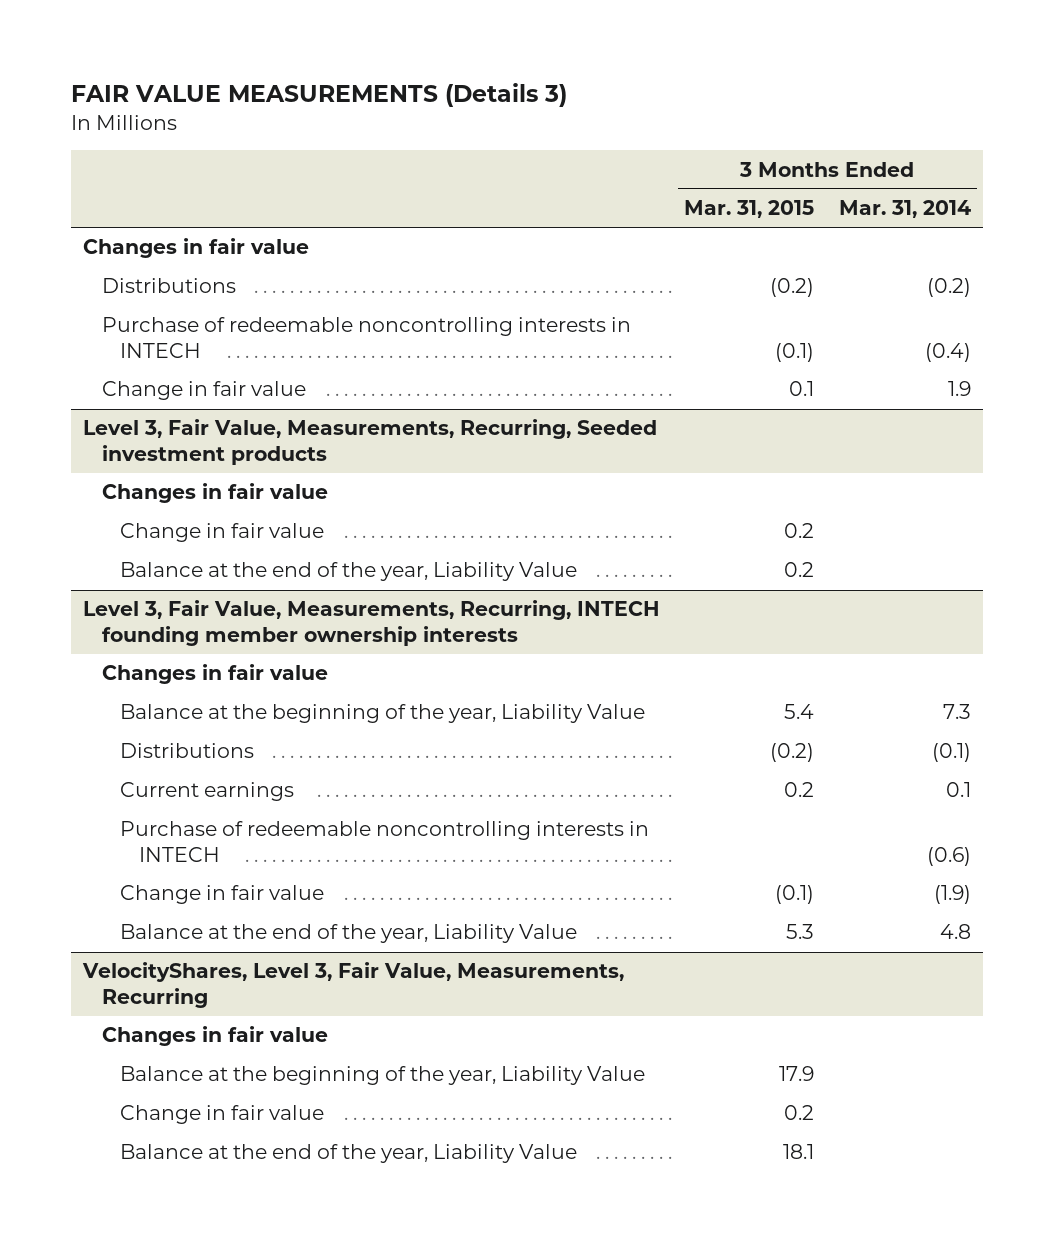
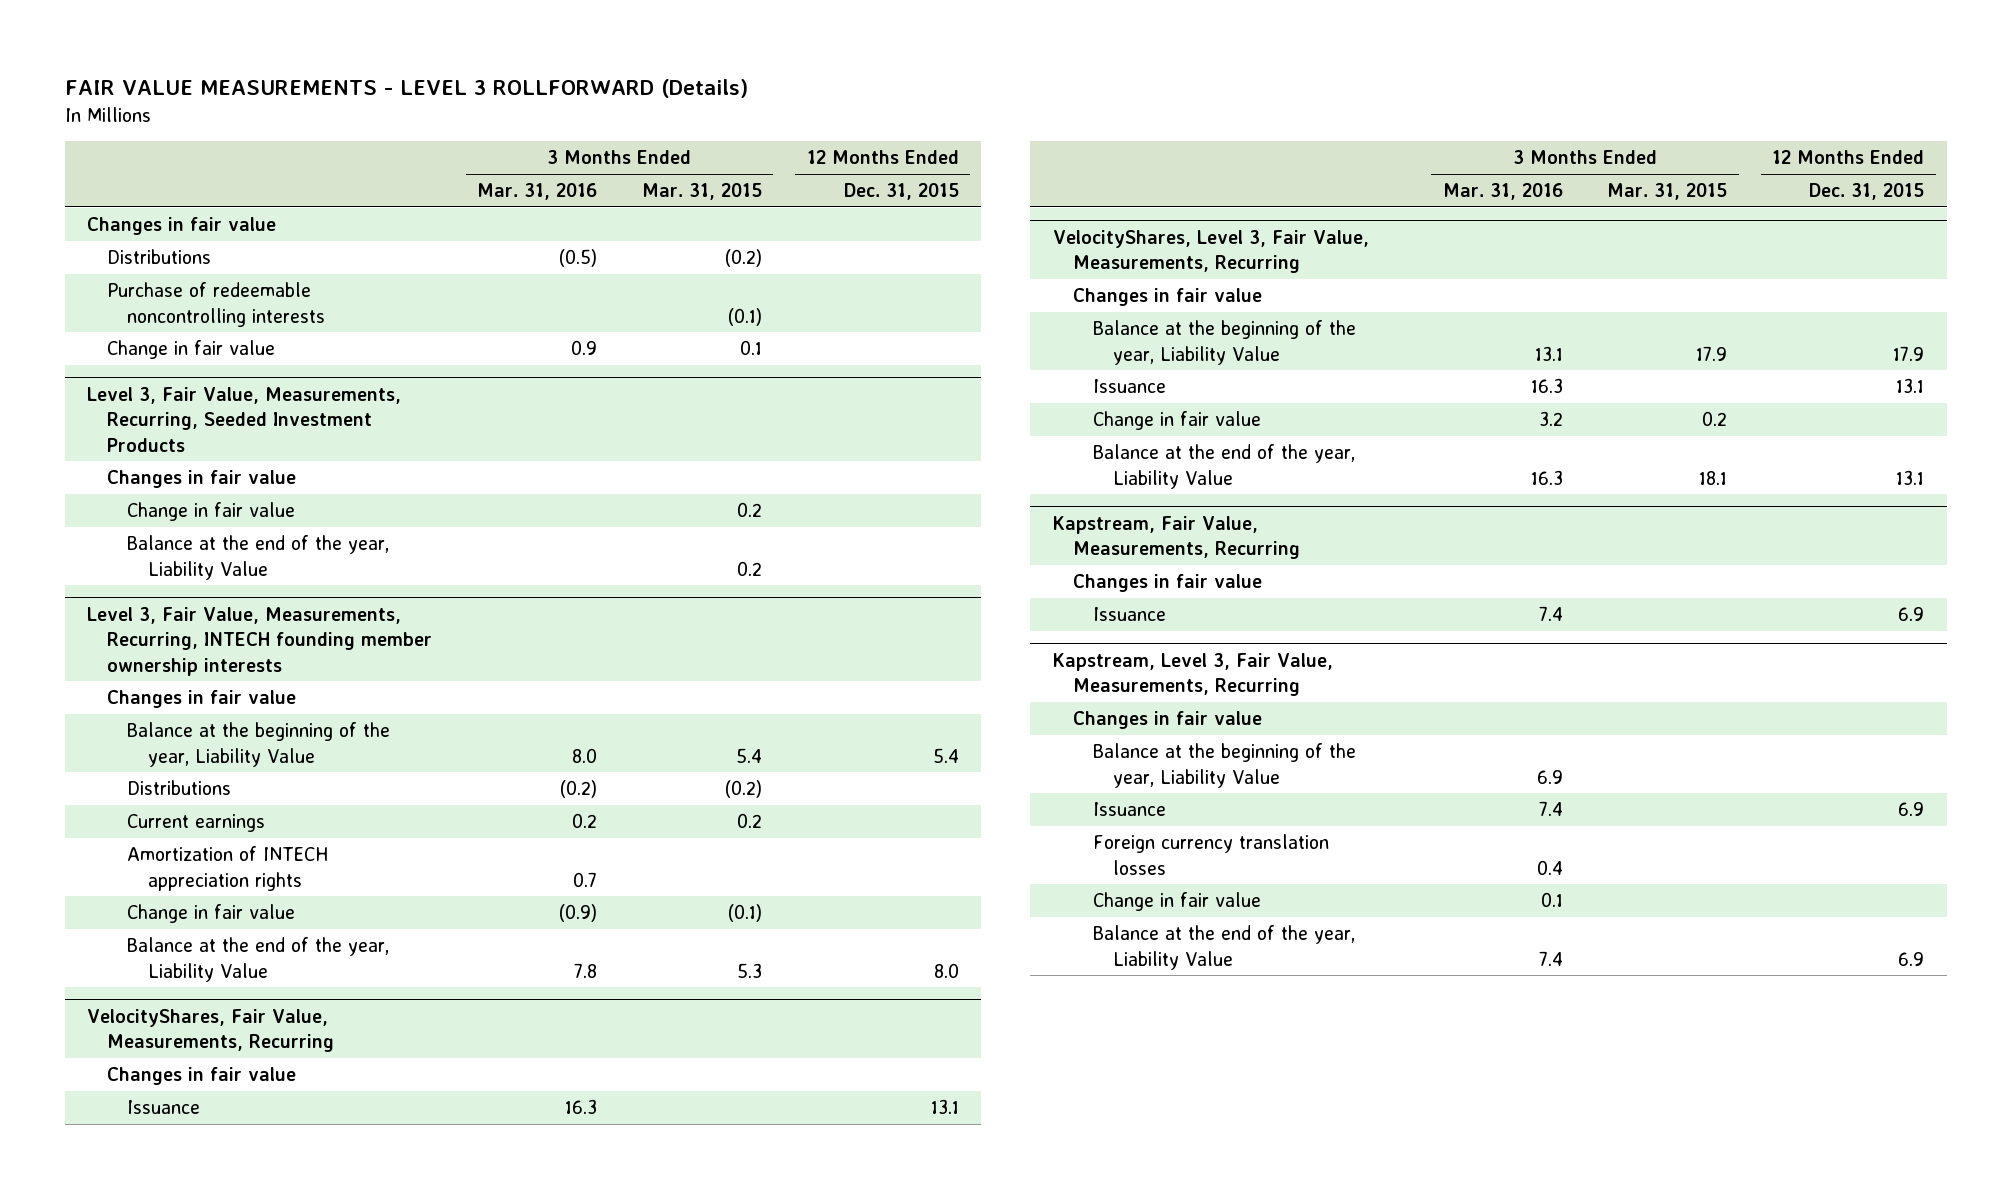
- FAIR VALUE MEASUREMENTS (Details 3)
+ FAIR VALUE MEASUREMENTS - LEVEL 3 ROLLFORWARD (Details)
- | 3 Months Ended Mar. 31, 2015 | 3 Months Ended Mar. 31, 2014
+ | 3 Months Ended Mar. 31, 2016 | 3 Months Ended Mar. 31, 2015 | 12 Months Ended Dec. 31, 2015
- Purchase of redeemable noncontrolling interests in INTECH | (0.1) | (0.4)
+ Purchase of redeemable noncontrolling interests | | (0.1) |
- Level 3, Fair Value, Measurements, Recurring, Seeded investment products
+ Level 3, Fair Value, Measurements, Recurring, Seeded Investment Products
@ Level 3, Fair Value, Measurements, Recurring, INTECH founding member ownership interests
- Purchase of redeemable noncontrolling interests in INTECH | | (0.6)
+ Amortization of INTECH appreciation rights | 0.7 | |
+ VelocityShares, Fair Value, Measurements, Recurring
+ Changes in fair value
+ Issuance | 16.3 | | 13.1
@ VelocityShares, Level 3, Fair Value, Measurements, Recurring
+ Issuance | 16.3 | | 13.1
+ Kapstream, Fair Value, Measurements, Recurring
+ Changes in fair value
+ Issuance | 7.4 | | 6.9
+ Kapstream, Level 3, Fair Value, Measurements, Recurring
+ Changes in fair value
+ Balance at the beginning of the year, Liability Value | 6.9 | |
+ Issuance | 7.4 | | 6.9
+ Foreign currency translation losses | 0.4 | |
+ Change in fair value | 0.1 | |
+ Balance at the end of the year, Liability Value | 7.4 | | 6.9

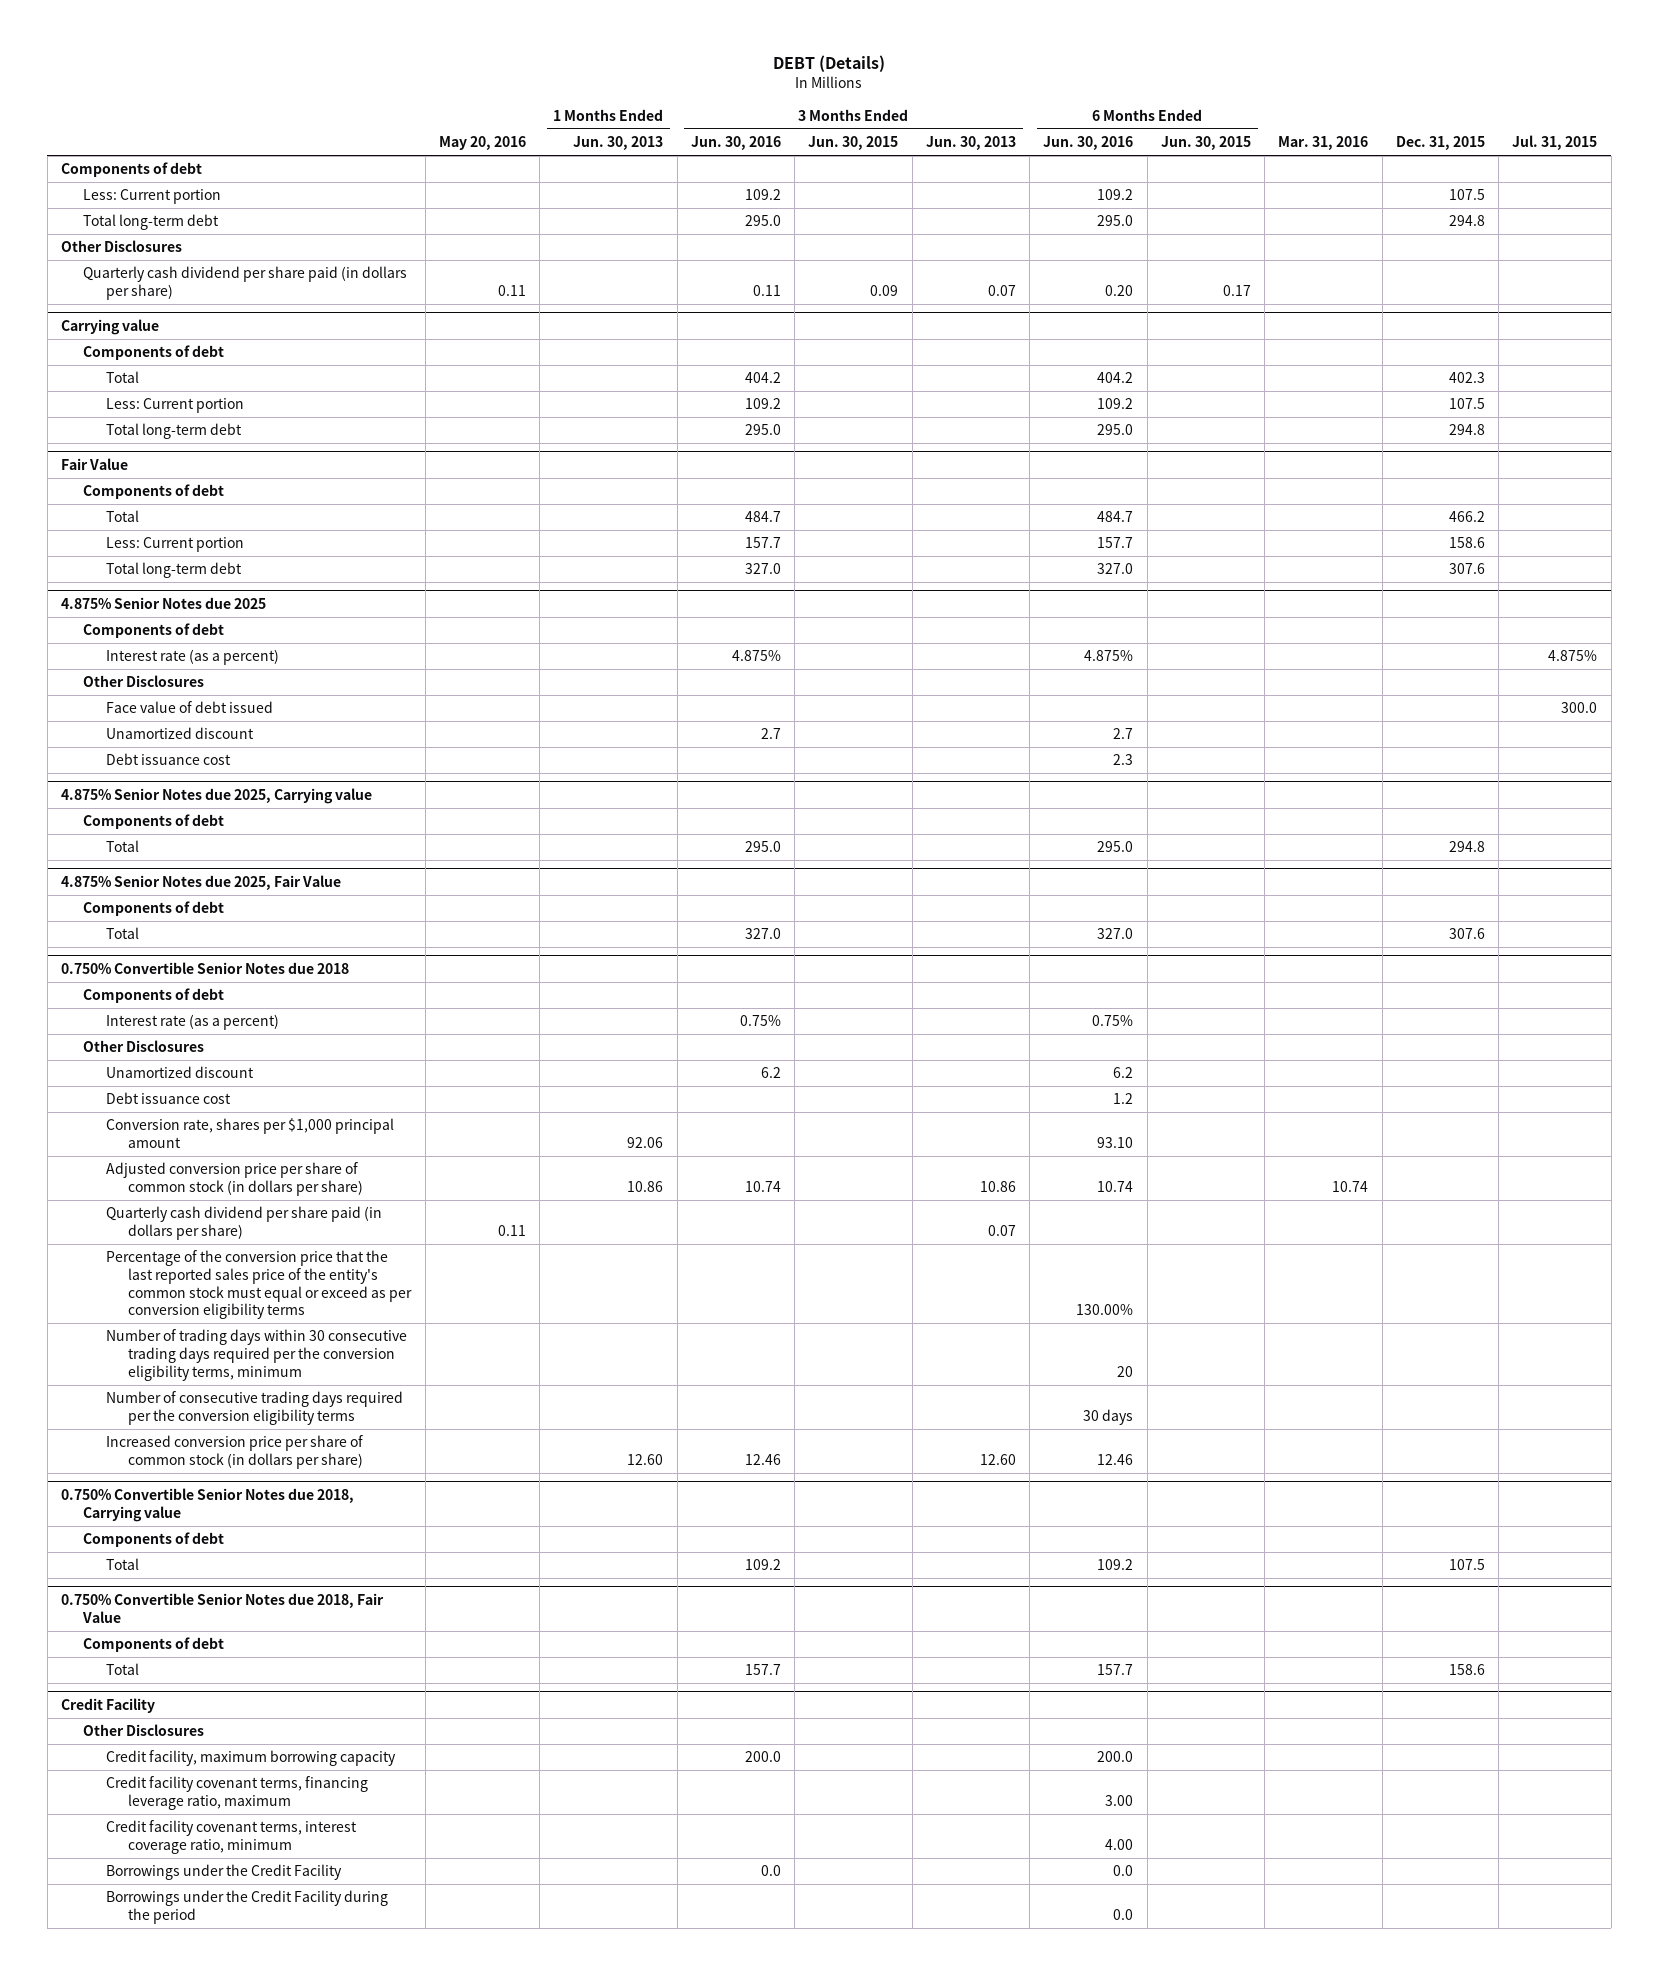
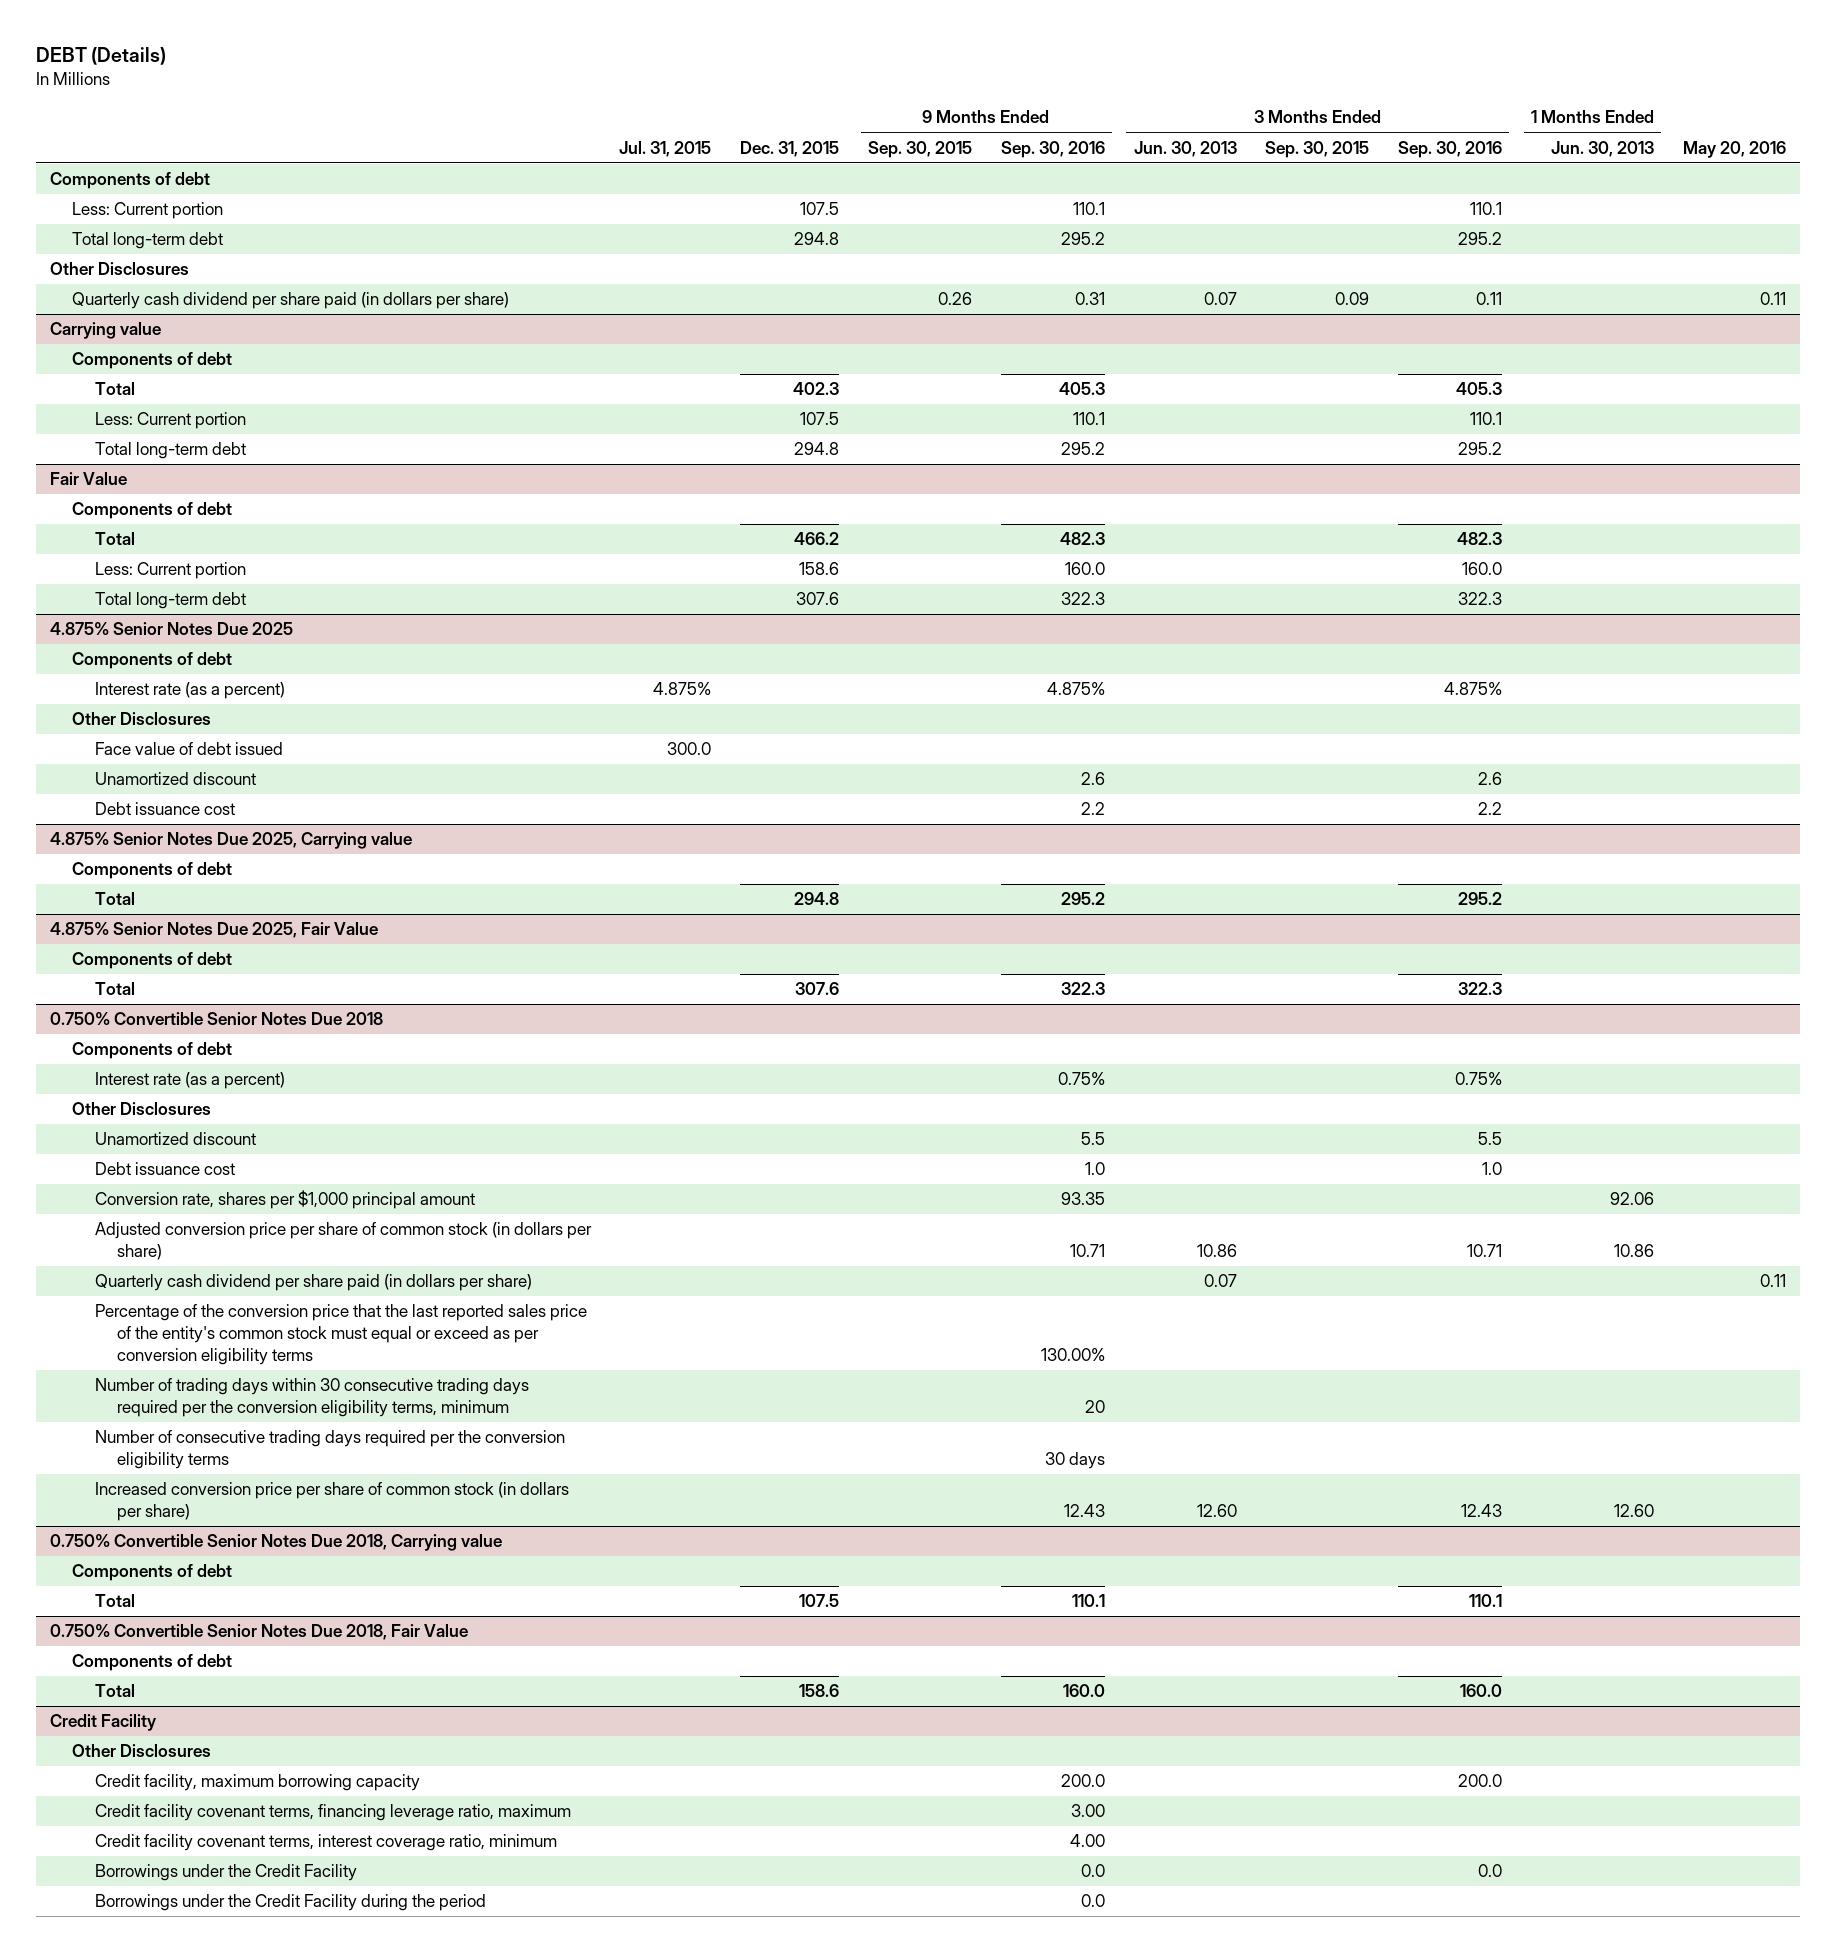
- | May 20, 2016 | 1 Months Ended Jun. 30, 2013 | 3 Months Ended Jun. 30, 2016 | 3 Months Ended Jun. 30, 2015 | 3 Months Ended Jun. 30, 2013 | 6 Months Ended Jun. 30, 2016 | 6 Months Ended Jun. 30, 2015 | Mar. 31, 2016 | Dec. 31, 2015 | Jul. 31, 2015
+ | Jul. 31, 2015 | Dec. 31, 2015 | 9 Months Ended Sep. 30, 2015 | 9 Months Ended Sep. 30, 2016 | 3 Months Ended Jun. 30, 2013 | 3 Months Ended Sep. 30, 2015 | 3 Months Ended Sep. 30, 2016 | 1 Months Ended Jun. 30, 2013 | May 20, 2016
- 4.875% Senior Notes due 2025
+ 4.875% Senior Notes Due 2025
- 4.875% Senior Notes due 2025, Carrying value
+ 4.875% Senior Notes Due 2025, Carrying value
- 4.875% Senior Notes due 2025, Fair Value
+ 4.875% Senior Notes Due 2025, Fair Value
- 0.750% Convertible Senior Notes due 2018
+ 0.750% Convertible Senior Notes Due 2018
- 0.750% Convertible Senior Notes due 2018, Carrying value
+ 0.750% Convertible Senior Notes Due 2018, Carrying value
- 0.750% Convertible Senior Notes due 2018, Fair Value
+ 0.750% Convertible Senior Notes Due 2018, Fair Value

